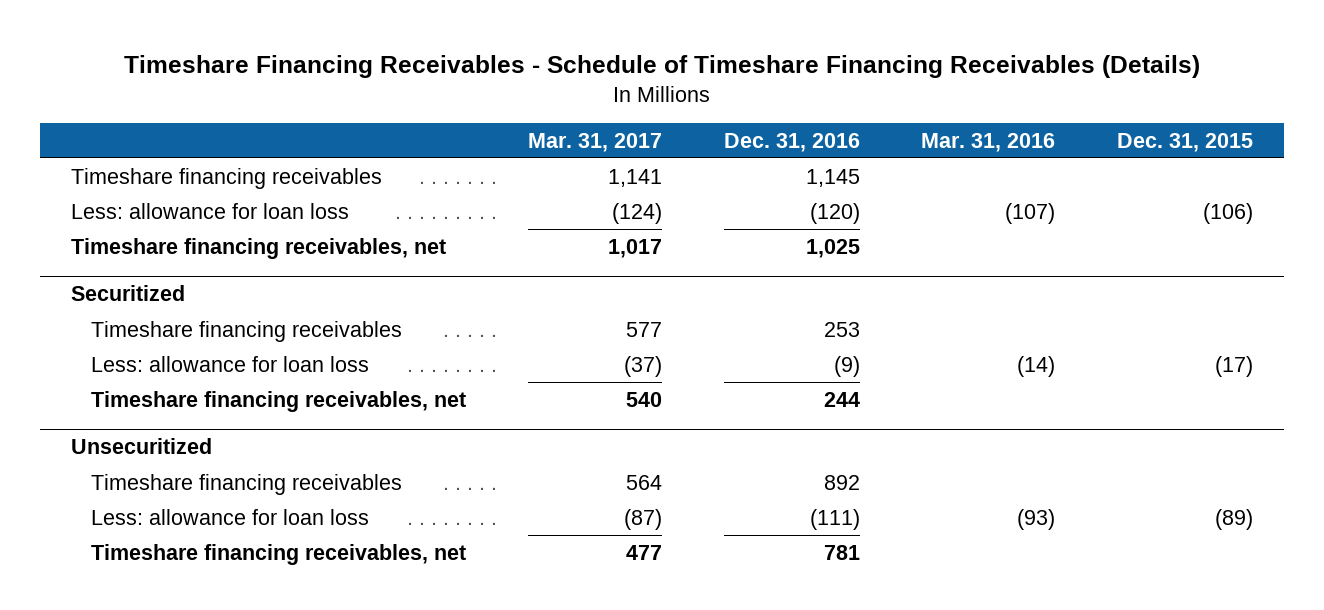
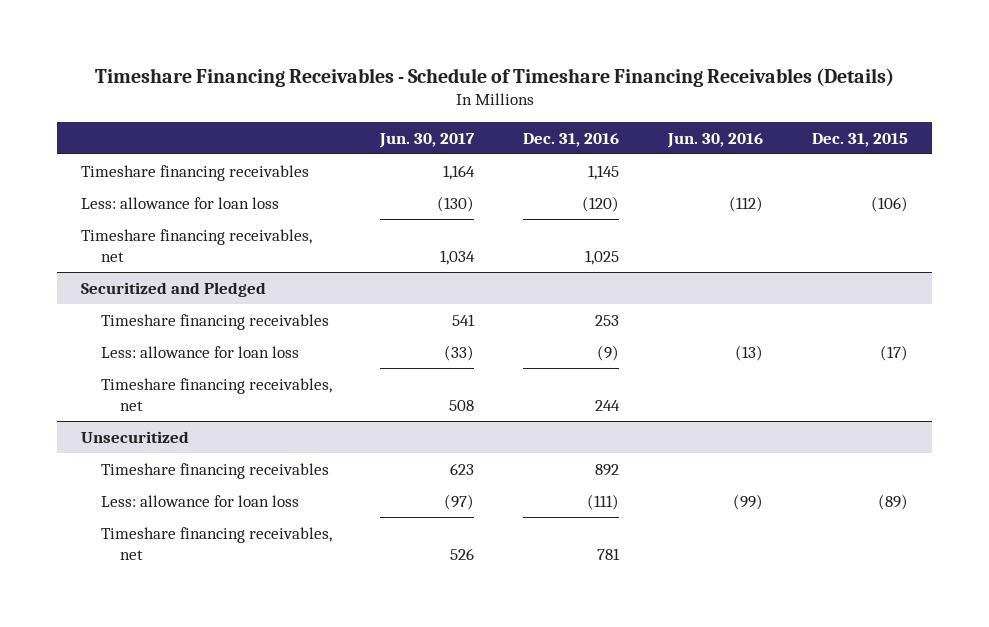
- | Mar. 31, 2017 | Dec. 31, 2016 | Mar. 31, 2016 | Dec. 31, 2015
+ | Jun. 30, 2017 | Dec. 31, 2016 | Jun. 30, 2016 | Dec. 31, 2015
- Securitized
+ Securitized and Pledged

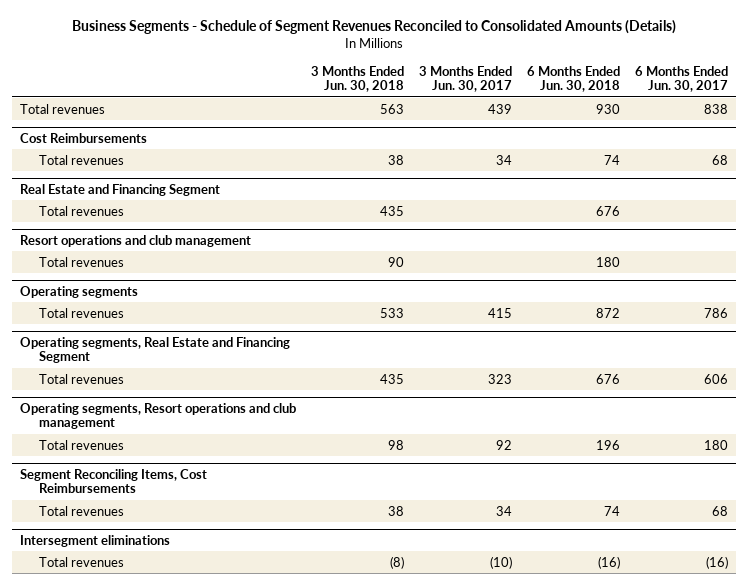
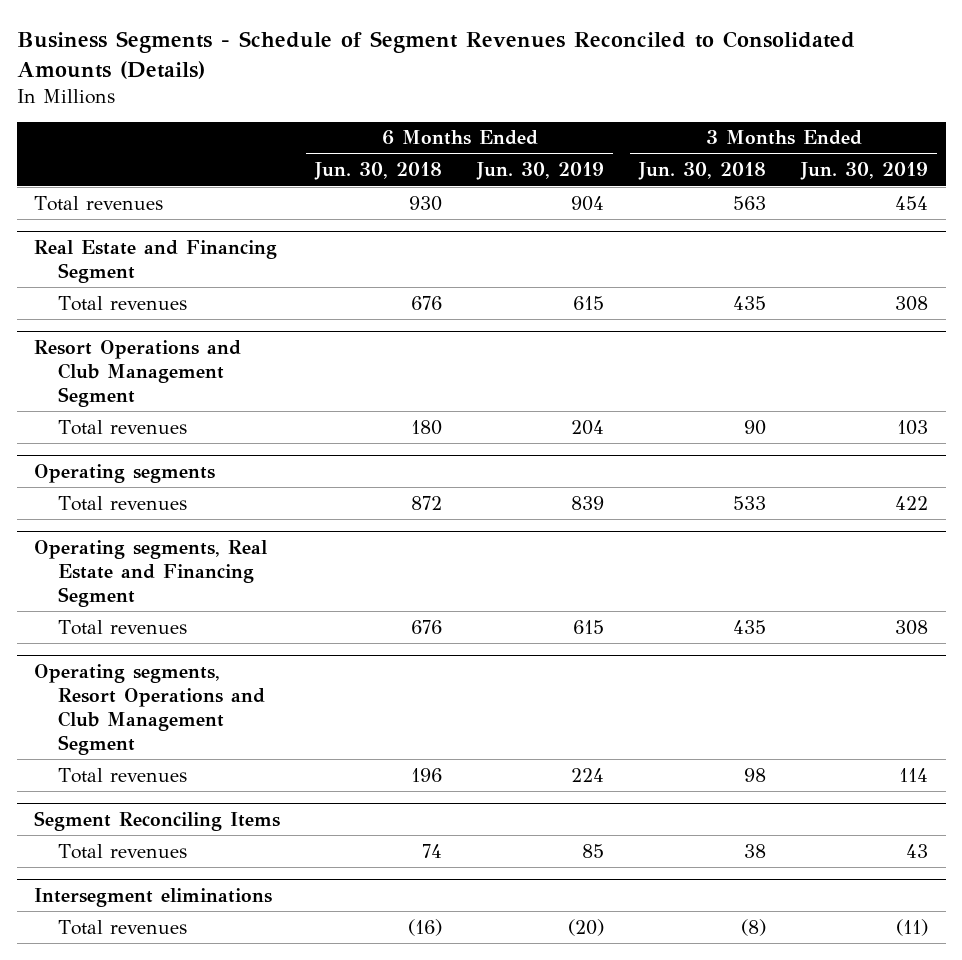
- | 3 Months Ended Jun. 30, 2018 | 3 Months Ended Jun. 30, 2017 | 6 Months Ended Jun. 30, 2018 | 6 Months Ended Jun. 30, 2017
+ | 6 Months Ended Jun. 30, 2018 | 6 Months Ended Jun. 30, 2019 | 3 Months Ended Jun. 30, 2018 | 3 Months Ended Jun. 30, 2019
- Cost Reimbursements
- Total revenues | 38 | 34 | 74 | 68
- Resort operations and club management
+ Resort Operations and Club Management Segment
- Operating segments, Resort operations and club management
+ Operating segments, Resort Operations and Club Management Segment
- Segment Reconciling Items, Cost Reimbursements
+ Segment Reconciling Items

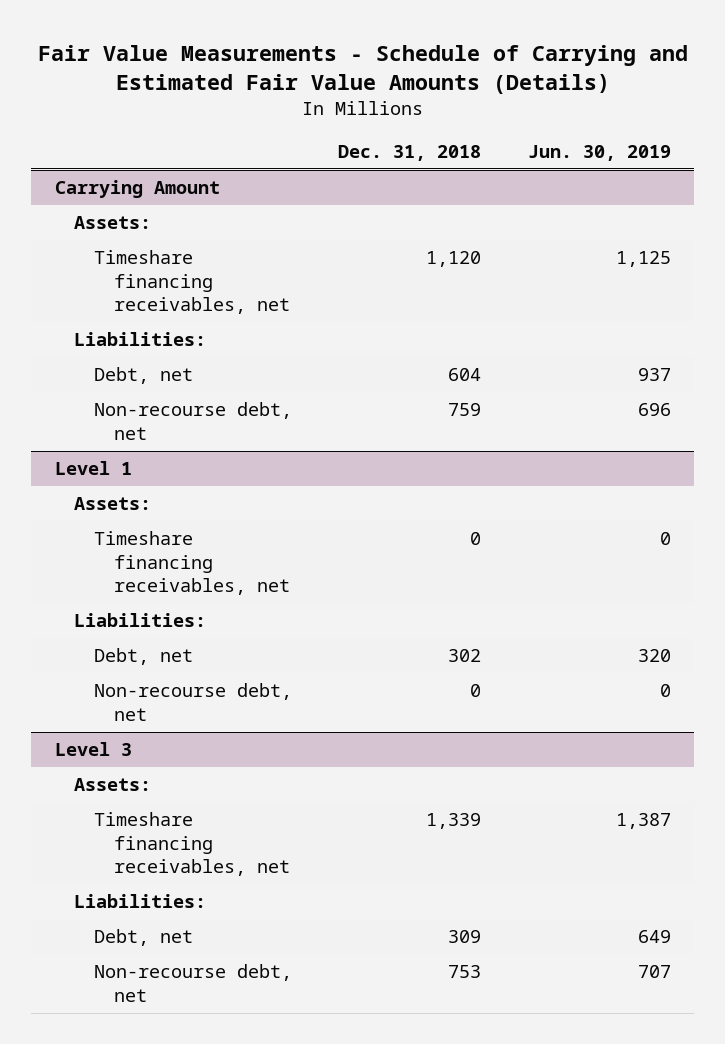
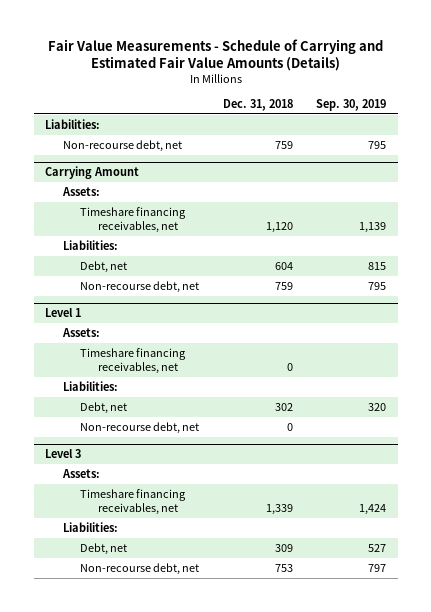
- | Dec. 31, 2018 | Jun. 30, 2019
+ | Dec. 31, 2018 | Sep. 30, 2019
+ Liabilities:
+ Non-recourse debt, net | 759 | 795

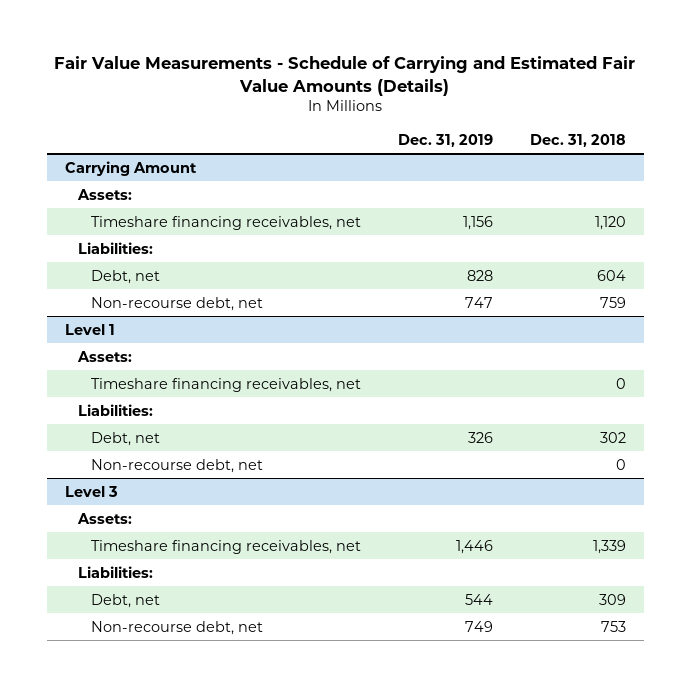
- | Dec. 31, 2018 | Sep. 30, 2019
+ | Dec. 31, 2019 | Dec. 31, 2018
- Liabilities:
- Non-recourse debt, net | 759 | 795

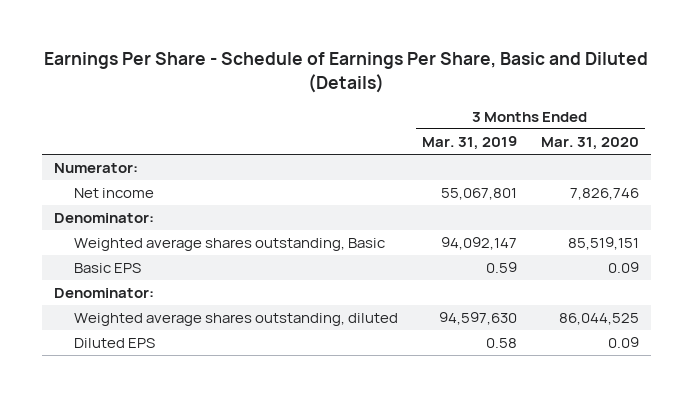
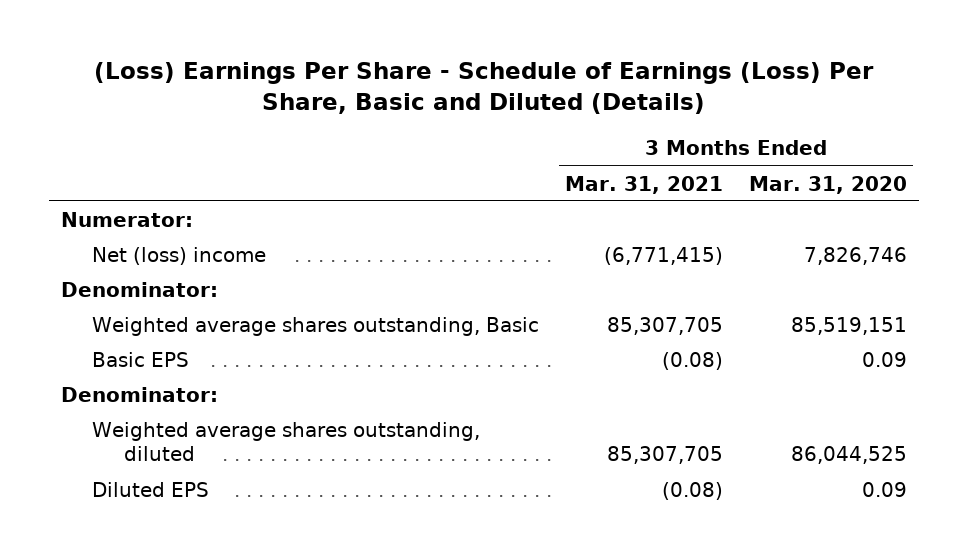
- Earnings Per Share - Schedule of Earnings Per Share, Basic and Diluted (Details)
+ (Loss) Earnings Per Share - Schedule of Earnings (Loss) Per Share, Basic and Diluted (Details)
- | 3 Months Ended Mar. 31, 2019 | 3 Months Ended Mar. 31, 2020
+ | 3 Months Ended Mar. 31, 2021 | 3 Months Ended Mar. 31, 2020
- Net income | 55,067,801 | 7,826,746
+ Net (loss) income | (6,771,415) | 7,826,746

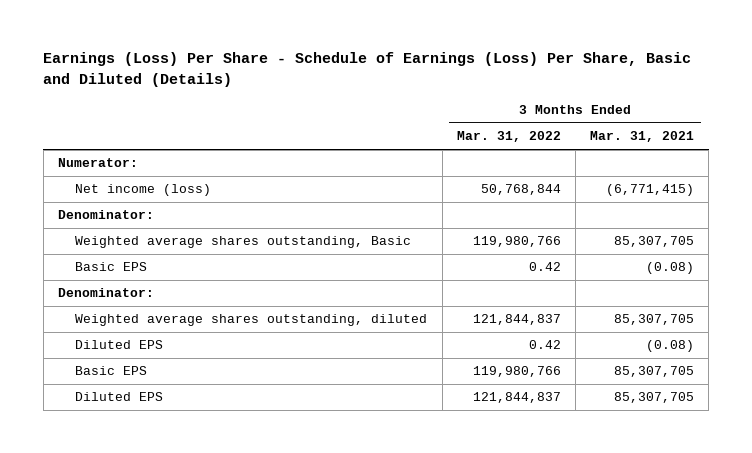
- (Loss) Earnings Per Share - Schedule of Earnings (Loss) Per Share, Basic and Diluted (Details)
+ Earnings (Loss) Per Share - Schedule of Earnings (Loss) Per Share, Basic and Diluted (Details)
- | 3 Months Ended Mar. 31, 2021 | 3 Months Ended Mar. 31, 2020
+ | 3 Months Ended Mar. 31, 2022 | 3 Months Ended Mar. 31, 2021
- Net (loss) income | (6,771,415) | 7,826,746
+ Net income (loss) | 50,768,844 | (6,771,415)
+ Basic EPS | 119,980,766 | 85,307,705
+ Diluted EPS | 121,844,837 | 85,307,705

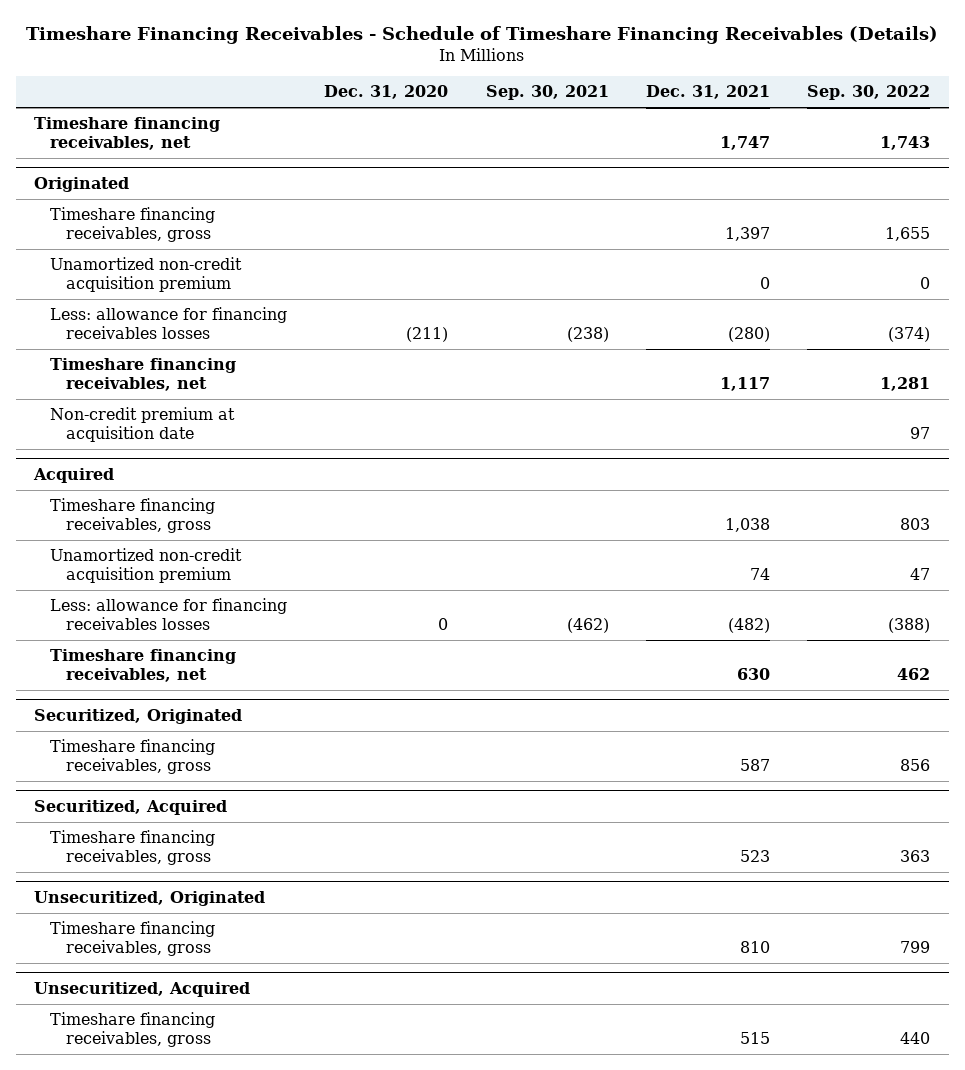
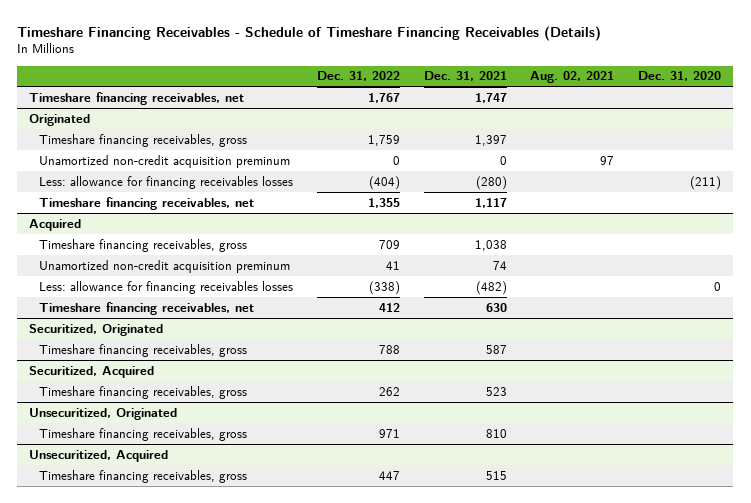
- | Dec. 31, 2020 | Sep. 30, 2021 | Dec. 31, 2021 | Sep. 30, 2022
+ | Dec. 31, 2022 | Dec. 31, 2021 | Aug. 02, 2021 | Dec. 31, 2020
@ Originated
- Unamortized non-credit acquisition premium | | | 0 | 0
+ Unamortized non-credit acquisition preminum | 0 | 0 | 97 |
- Non-credit premium at acquisition date | | | | 97
@ Acquired
- Unamortized non-credit acquisition premium | | | 74 | 47
+ Unamortized non-credit acquisition preminum | 41 | 74 | |

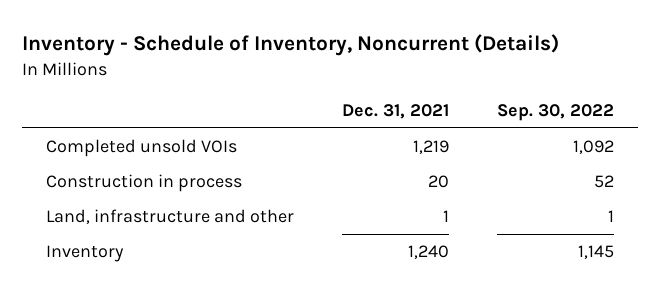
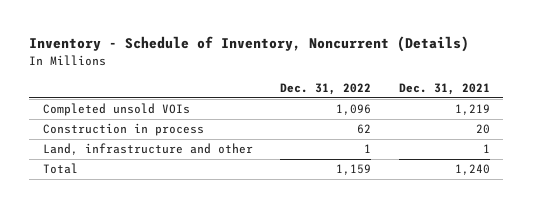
- | Dec. 31, 2021 | Sep. 30, 2022
+ | Dec. 31, 2022 | Dec. 31, 2021
- Inventory | 1,240 | 1,145
+ Total | 1,159 | 1,240

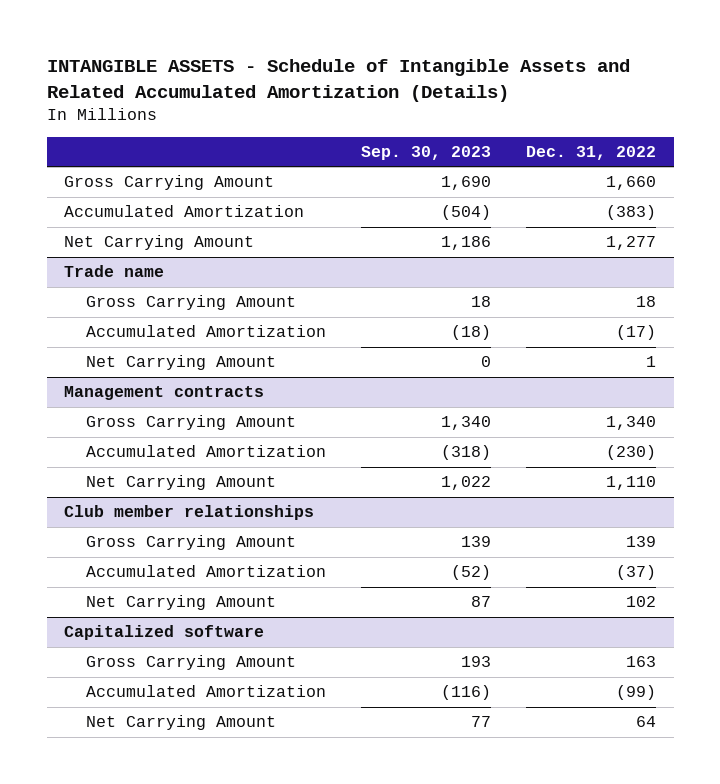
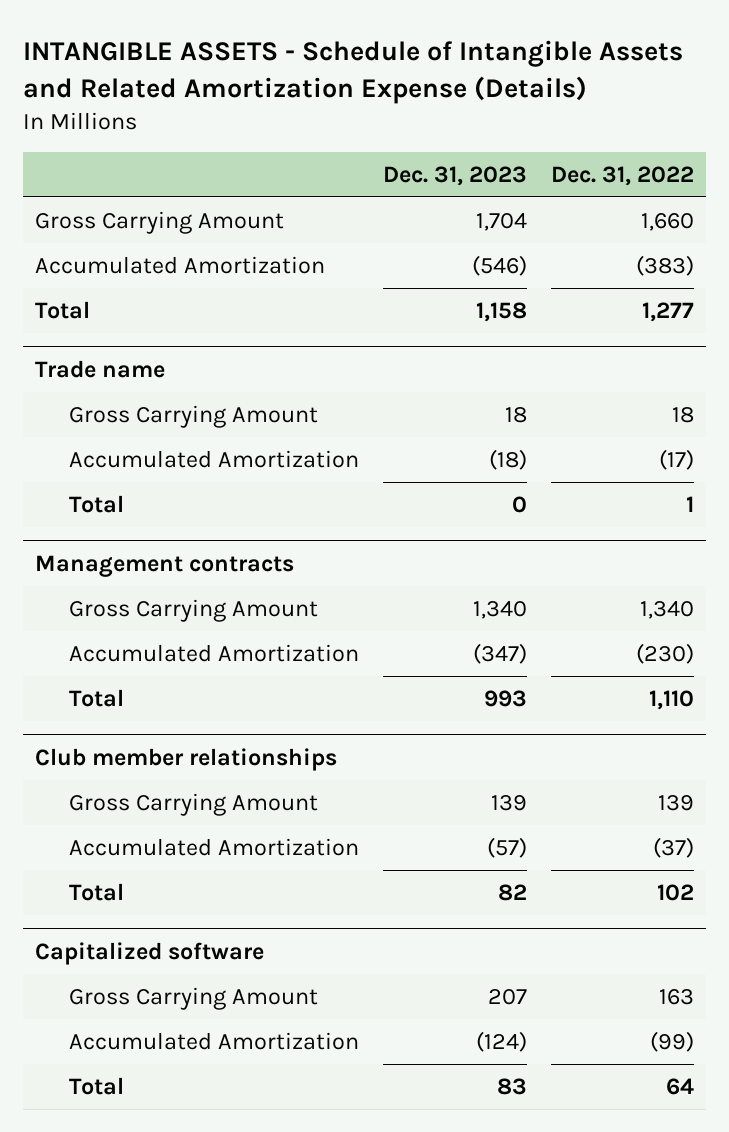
- INTANGIBLE ASSETS - Schedule of Intangible Assets and Related Accumulated Amortization (Details)
+ INTANGIBLE ASSETS - Schedule of Intangible Assets and Related Amortization Expense (Details)
- | Sep. 30, 2023 | Dec. 31, 2022
+ | Dec. 31, 2023 | Dec. 31, 2022
- Net Carrying Amount | 1,186 | 1,277
+ Total | 1,158 | 1,277
@ Trade name
- Net Carrying Amount | 0 | 1
+ Total | 0 | 1
@ Management contracts
- Net Carrying Amount | 1,022 | 1,110
+ Total | 993 | 1,110
@ Club member relationships
- Net Carrying Amount | 87 | 102
+ Total | 82 | 102
@ Capitalized software
- Net Carrying Amount | 77 | 64
+ Total | 83 | 64

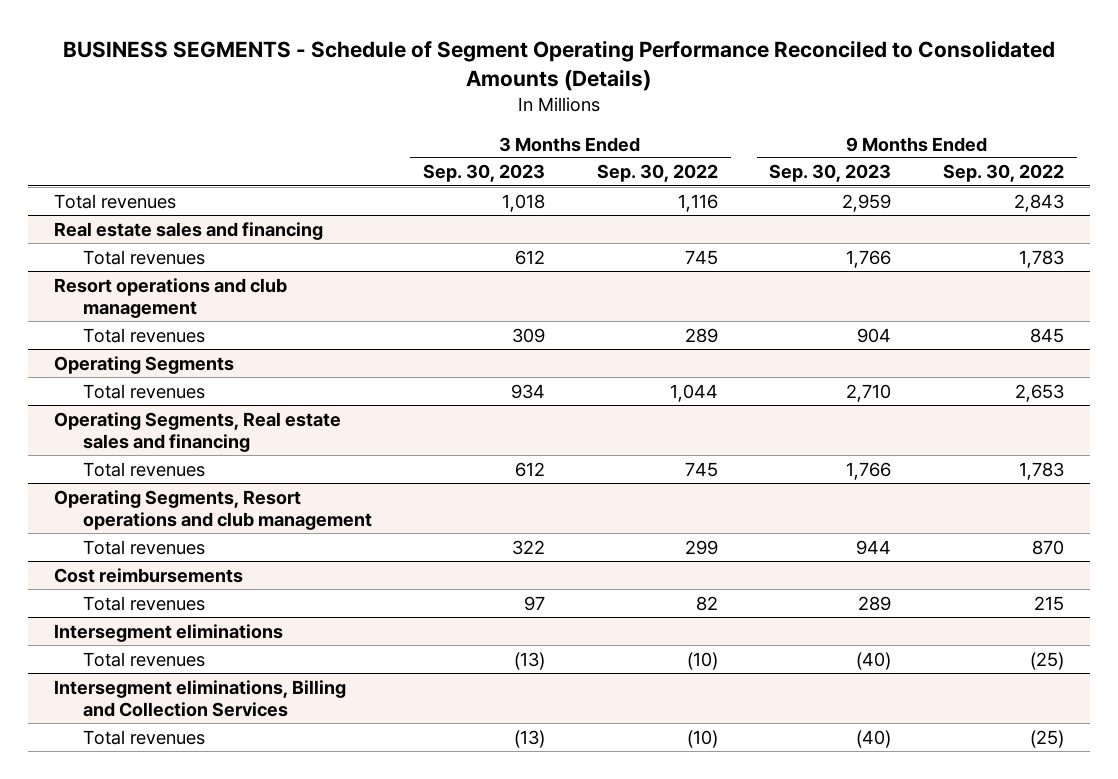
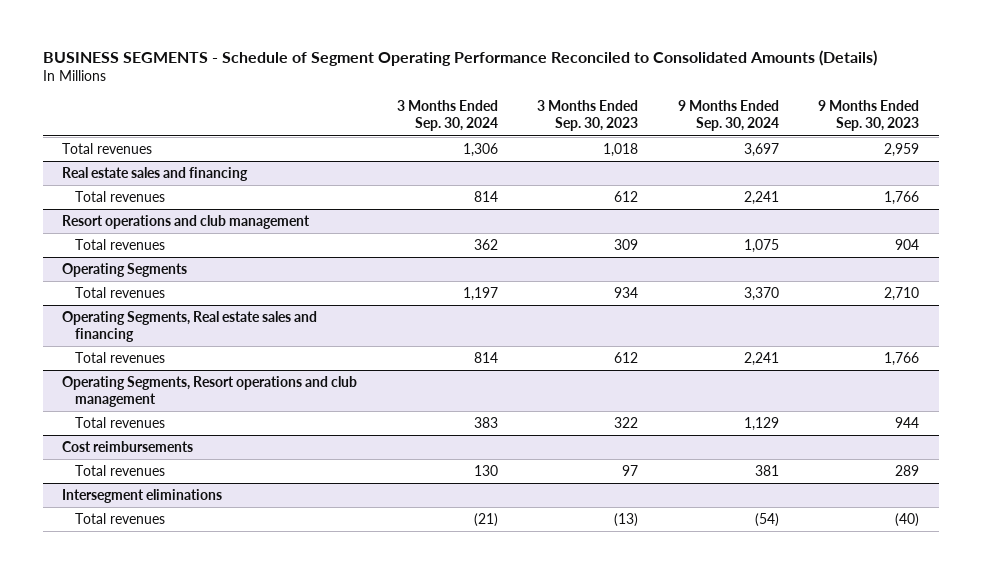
- | 3 Months Ended Sep. 30, 2023 | 3 Months Ended Sep. 30, 2022 | 9 Months Ended Sep. 30, 2023 | 9 Months Ended Sep. 30, 2022
+ | 3 Months Ended Sep. 30, 2024 | 3 Months Ended Sep. 30, 2023 | 9 Months Ended Sep. 30, 2024 | 9 Months Ended Sep. 30, 2023
- Intersegment eliminations, Billing and Collection Services
- Total revenues | (13) | (10) | (40) | (25)

